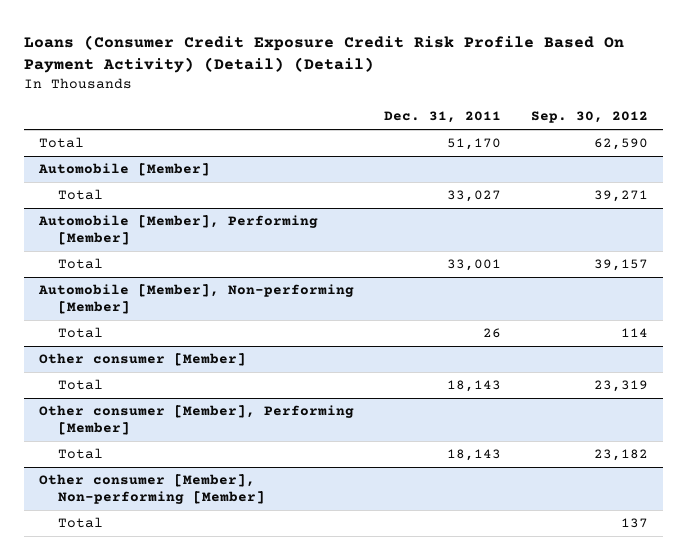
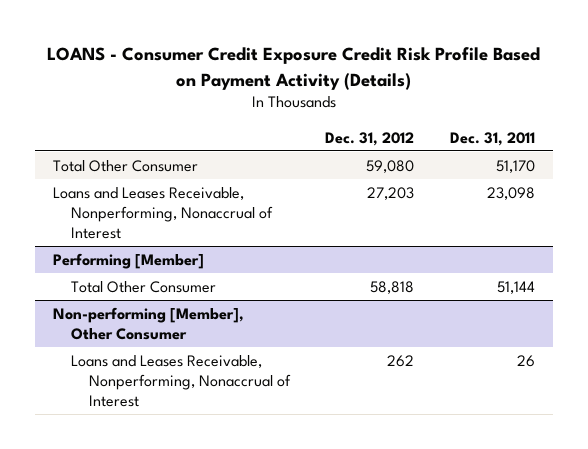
- Loans (Consumer Credit Exposure Credit Risk Profile Based On Payment Activity) (Detail) (Detail)
+ LOANS - Consumer Credit Exposure Credit Risk Profile Based on Payment Activity (Details)
- | Dec. 31, 2011 | Sep. 30, 2012
+ | Dec. 31, 2012 | Dec. 31, 2011
- Total | 51,170 | 62,590
- Automobile [Member]
- Total | 33,027 | 39,271
- Automobile [Member], Performing [Member]
- Total | 33,001 | 39,157
- Automobile [Member], Non-performing [Member]
- Total | 26 | 114
- Other consumer [Member]
- Total | 18,143 | 23,319
- Other consumer [Member], Performing [Member]
- Total | 18,143 | 23,182
- Other consumer [Member], Non-performing [Member]
- Total | | 137
+ Total Other Consumer | 59,080 | 51,170
+ Loans and Leases Receivable, Nonperforming, Nonaccrual of Interest | 27,203 | 23,098
+ Performing [Member]
+ Total Other Consumer | 58,818 | 51,144
+ Non-performing [Member], Other Consumer
+ Loans and Leases Receivable, Nonperforming, Nonaccrual of Interest | 262 | 26

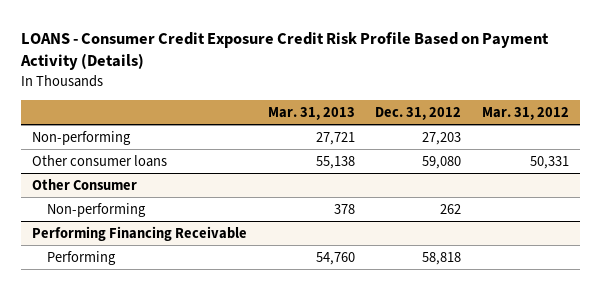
- | Dec. 31, 2012 | Dec. 31, 2011
+ | Mar. 31, 2013 | Dec. 31, 2012 | Mar. 31, 2012
- Total Other Consumer | 59,080 | 51,170
- Loans and Leases Receivable, Nonperforming, Nonaccrual of Interest | 27,203 | 23,098
- Performing [Member]
- Total Other Consumer | 58,818 | 51,144
- Non-performing [Member], Other Consumer
- Loans and Leases Receivable, Nonperforming, Nonaccrual of Interest | 262 | 26
+ Non-performing | 27,721 | 27,203 |
+ Other consumer loans | 55,138 | 59,080 | 50,331
+ Other Consumer
+ Non-performing | 378 | 262 |
+ Performing Financing Receivable
+ Performing | 54,760 | 58,818 |

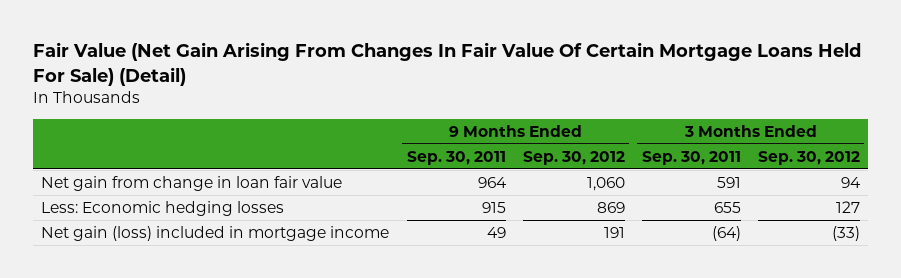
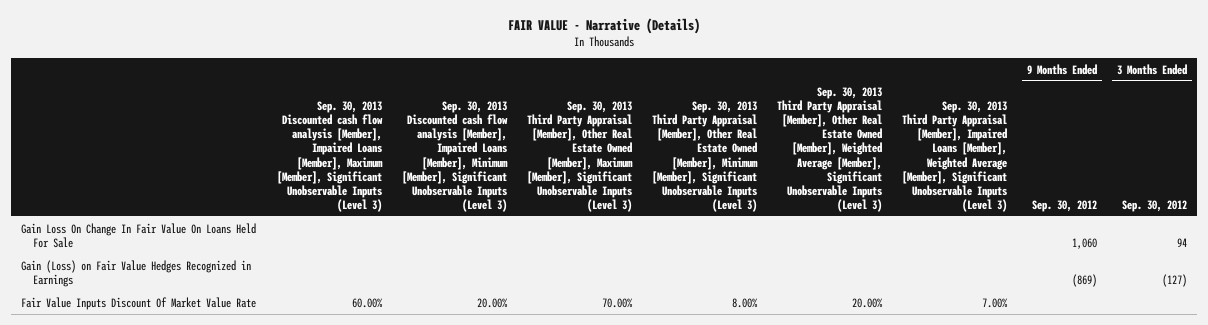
- Fair Value (Net Gain Arising From Changes In Fair Value Of Certain Mortgage Loans Held For Sale) (Detail)
+ FAIR VALUE - Narrative (Details)
- | 9 Months Ended Sep. 30, 2011 | 9 Months Ended Sep. 30, 2012 | 3 Months Ended Sep. 30, 2011 | 3 Months Ended Sep. 30, 2012
+ | Sep. 30, 2013 Discounted cash flow analysis [Member], Impaired Loans [Member], Maximum [Member], Significant Unobservable Inputs (Level 3) | Sep. 30, 2013 Discounted cash flow analysis [Member], Impaired Loans [Member], Minimum [Member], Significant Unobservable Inputs (Level 3) | Sep. 30, 2013 Third Party Appraisal [Member], Other Real Estate Owned [Member], Maximum [Member], Significant Unobservable Inputs (Level 3) | Sep. 30, 2013 Third Party Appraisal [Member], Other Real Estate Owned [Member], Minimum [Member], Significant Unobservable Inputs (Level 3) | Sep. 30, 2013 Third Party Appraisal [Member], Other Real Estate Owned [Member], Weighted Average [Member], Significant Unobservable Inputs (Level 3) | Sep. 30, 2013 Third Party Appraisal [Member], Impaired Loans [Member], Weighted Average [Member], Significant Unobservable Inputs (Level 3) | 9 Months Ended Sep. 30, 2012 | 3 Months Ended Sep. 30, 2012
- Net gain from change in loan fair value | 964 | 1,060 | 591 | 94
- Less: Economic hedging losses | 915 | 869 | 655 | 127
- Net gain (loss) included in mortgage income | 49 | 191 | (64) | (33)
+ Gain Loss On Change In Fair Value On Loans Held For Sale | | | | | | | 1,060 | 94
+ Gain (Loss) on Fair Value Hedges Recognized in Earnings | | | | | | | (869) | (127)
+ Fair Value Inputs Discount Of Market Value Rate | 60.00% | 20.00% | 70.00% | 8.00% | 20.00% | 7.00% | |

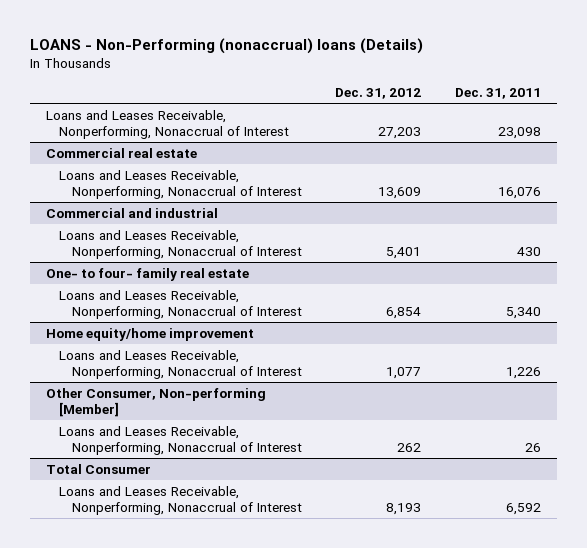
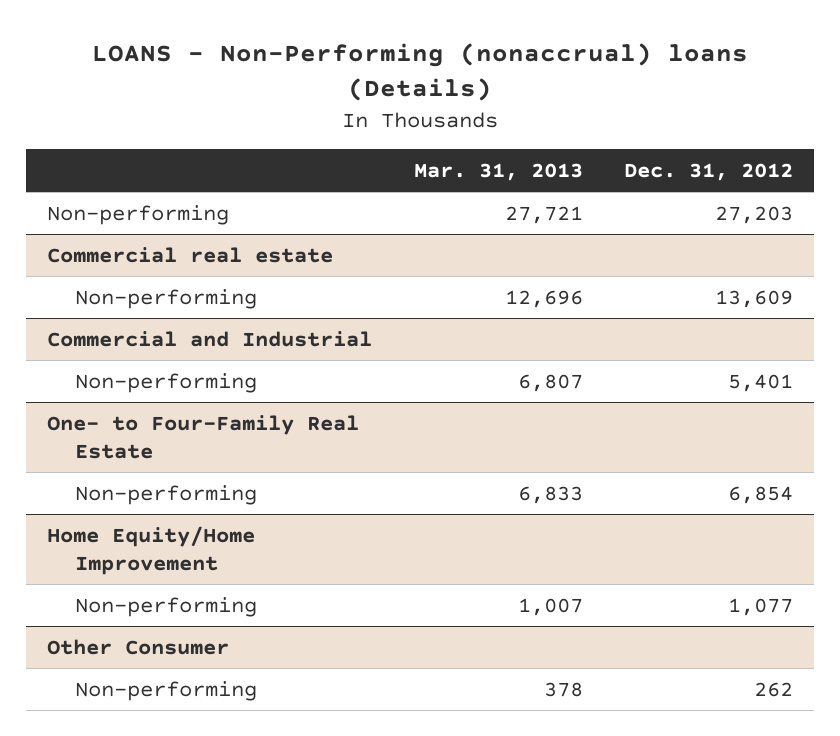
- | Dec. 31, 2012 | Dec. 31, 2011
+ | Mar. 31, 2013 | Dec. 31, 2012
- Loans and Leases Receivable, Nonperforming, Nonaccrual of Interest | 27,203 | 23,098
+ Non-performing | 27,721 | 27,203
@ Commercial real estate
- Loans and Leases Receivable, Nonperforming, Nonaccrual of Interest | 13,609 | 16,076
- Commercial and industrial
- Loans and Leases Receivable, Nonperforming, Nonaccrual of Interest | 5,401 | 430
- One- to four- family real estate
- Loans and Leases Receivable, Nonperforming, Nonaccrual of Interest | 6,854 | 5,340
- Home equity/home improvement
- Loans and Leases Receivable, Nonperforming, Nonaccrual of Interest | 1,077 | 1,226
- Other Consumer, Non-performing [Member]
- Loans and Leases Receivable, Nonperforming, Nonaccrual of Interest | 262 | 26
- Total Consumer
- Loans and Leases Receivable, Nonperforming, Nonaccrual of Interest | 8,193 | 6,592
@ Commercial real estate
+ Non-performing | 12,696 | 13,609
+ Commercial and Industrial
+ Non-performing | 6,807 | 5,401
+ One- to Four-Family Real Estate
+ Non-performing | 6,833 | 6,854
+ Home Equity/Home Improvement
+ Non-performing | 1,007 | 1,077
+ Other Consumer
+ Non-performing | 378 | 262

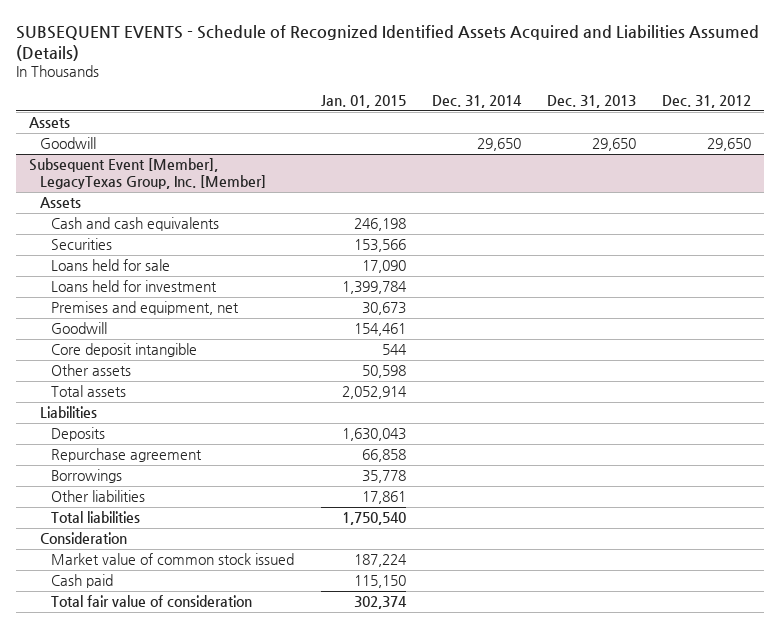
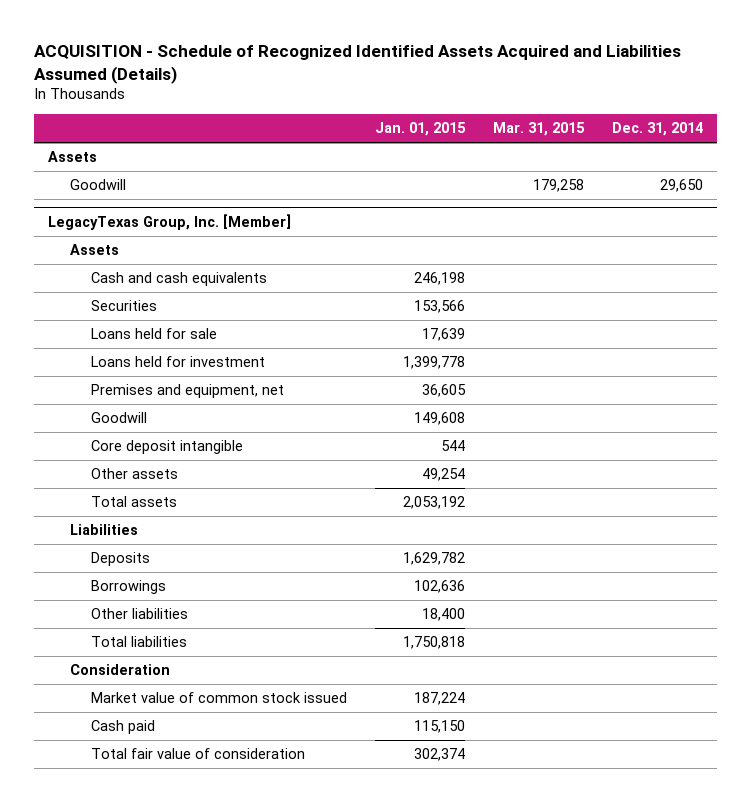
- SUBSEQUENT EVENTS - Schedule of Recognized Identified Assets Acquired and Liabilities Assumed (Details)
+ ACQUISITION - Schedule of Recognized Identified Assets Acquired and Liabilities Assumed (Details)
- | Jan. 01, 2015 | Dec. 31, 2014 | Dec. 31, 2013 | Dec. 31, 2012
+ | Jan. 01, 2015 | Mar. 31, 2015 | Dec. 31, 2014
- Subsequent Event [Member], LegacyTexas Group, Inc. [Member]
+ LegacyTexas Group, Inc. [Member]
- Loans held for sale | 17,090 | | |
- Loans held for investment | 1,399,784 | | |
- Premises and equipment, net | 30,673 | | |
- Goodwill | 154,461 | | |
+ Loans held for sale | 17,639 | |
+ Loans held for investment | 1,399,778 | |
+ Premises and equipment, net | 36,605 | |
+ Goodwill | 149,608 | |
- Other assets | 50,598 | | |
- Total assets | 2,052,914 | | |
+ Other assets | 49,254 | |
+ Total assets | 2,053,192 | |
- Deposits | 1,630,043 | | |
- Repurchase agreement | 66,858 | | |
- Borrowings | 35,778 | | |
- Other liabilities | 17,861 | | |
- Total liabilities | 1,750,540 | | |
+ Deposits | 1,629,782 | |
+ Borrowings | 102,636 | |
+ Other liabilities | 18,400 | |
+ Total liabilities | 1,750,818 | |

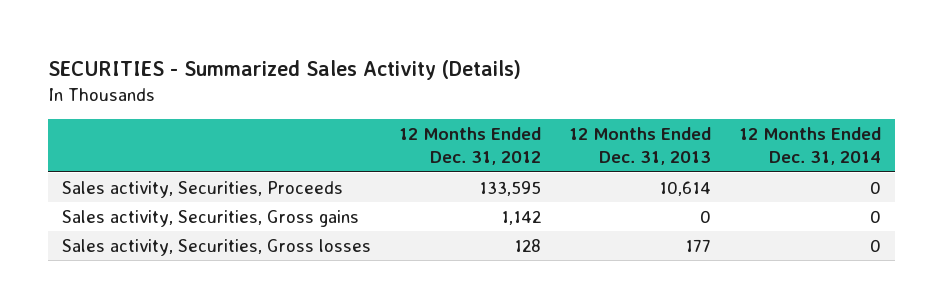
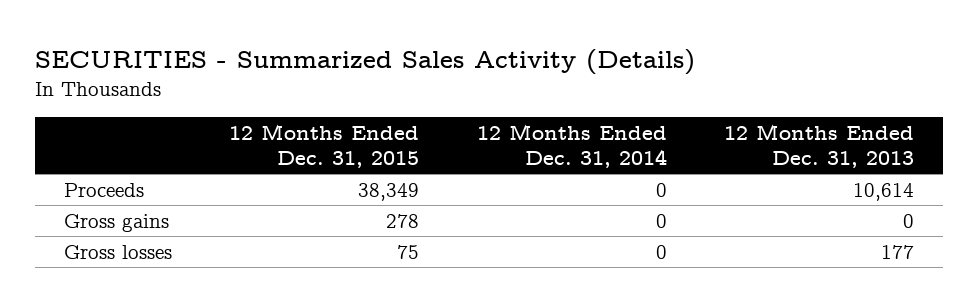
- | 12 Months Ended Dec. 31, 2012 | 12 Months Ended Dec. 31, 2013 | 12 Months Ended Dec. 31, 2014
+ | 12 Months Ended Dec. 31, 2015 | 12 Months Ended Dec. 31, 2014 | 12 Months Ended Dec. 31, 2013
- Sales activity, Securities, Proceeds | 133,595 | 10,614 | 0
- Sales activity, Securities, Gross gains | 1,142 | 0 | 0
- Sales activity, Securities, Gross losses | 128 | 177 | 0
+ Proceeds | 38,349 | 0 | 10,614
+ Gross gains | 278 | 0 | 0
+ Gross losses | 75 | 0 | 177

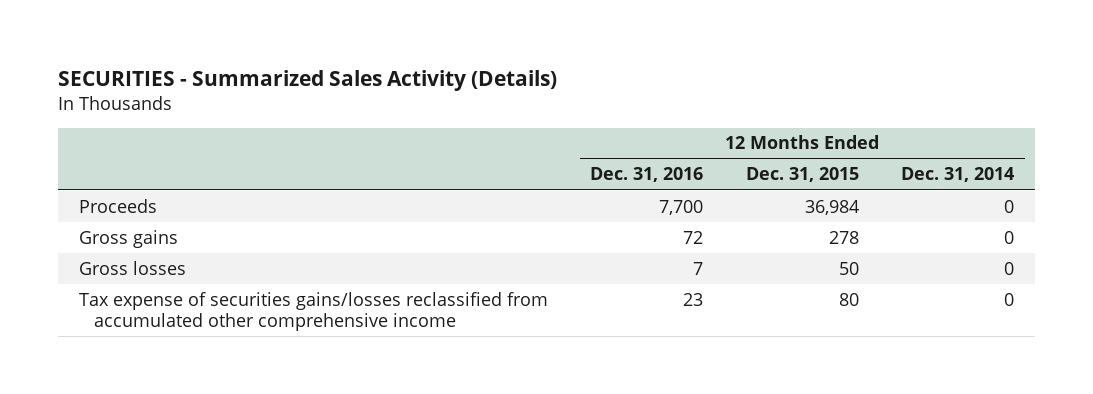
- | 12 Months Ended Dec. 31, 2015 | 12 Months Ended Dec. 31, 2014 | 12 Months Ended Dec. 31, 2013
+ | 12 Months Ended Dec. 31, 2016 | 12 Months Ended Dec. 31, 2015 | 12 Months Ended Dec. 31, 2014
- Proceeds | 38,349 | 0 | 10,614
+ Proceeds | 7,700 | 36,984 | 0
- Gross losses | 75 | 0 | 177
+ Gross losses | 7 | 50 | 0
+ Tax expense of securities gains/losses reclassified from accumulated other comprehensive income | 23 | 80 | 0

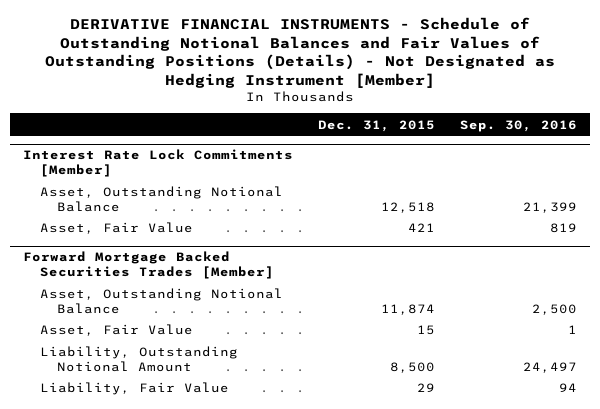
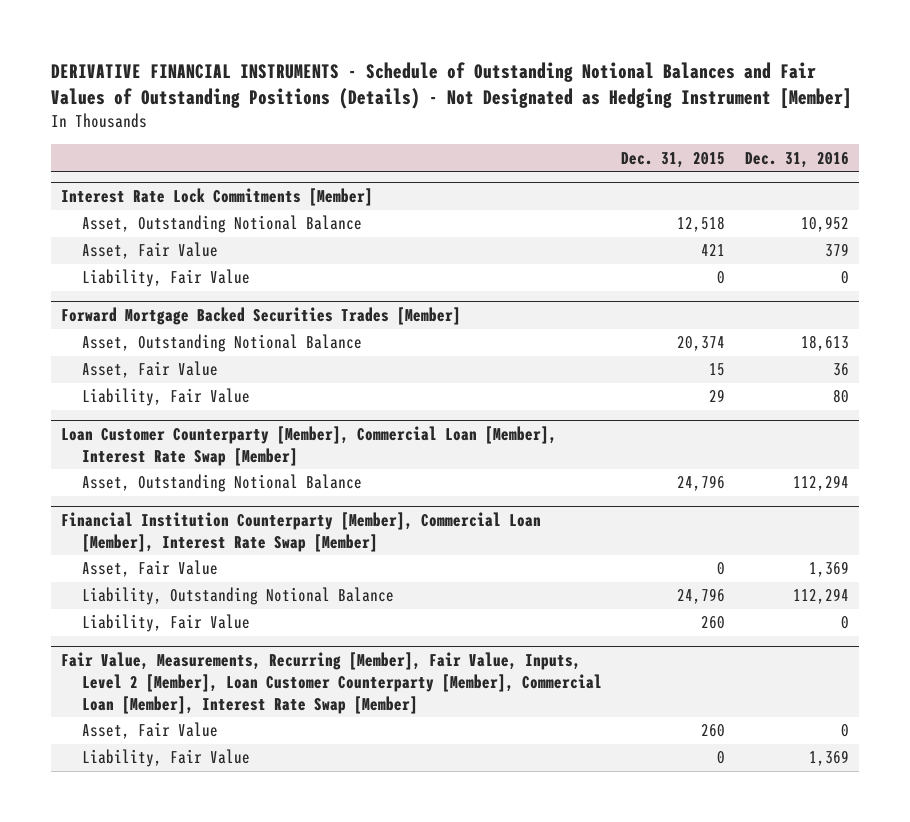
- | Dec. 31, 2015 | Sep. 30, 2016
+ | Dec. 31, 2015 | Dec. 31, 2016
@ Interest Rate Lock Commitments [Member]
+ Liability, Fair Value | 0 | 0
@ Forward Mortgage Backed Securities Trades [Member]
- Asset, Outstanding Notional Balance | 11,874 | 2,500
+ Asset, Outstanding Notional Balance | 20,374 | 18,613
- Liability, Outstanding Notional Amount | 8,500 | 24,497
+ Loan Customer Counterparty [Member], Commercial Loan [Member], Interest Rate Swap [Member]
+ Asset, Outstanding Notional Balance | 24,796 | 112,294
+ Financial Institution Counterparty [Member], Commercial Loan [Member], Interest Rate Swap [Member]
+ Asset, Fair Value | 0 | 1,369
+ Liability, Outstanding Notional Balance | 24,796 | 112,294
+ Liability, Fair Value | 260 | 0
+ Fair Value, Measurements, Recurring [Member], Fair Value, Inputs, Level 2 [Member], Loan Customer Counterparty [Member], Commercial Loan [Member], Interest Rate Swap [Member]
+ Asset, Fair Value | 260 | 0
+ Liability, Fair Value | 0 | 1,369

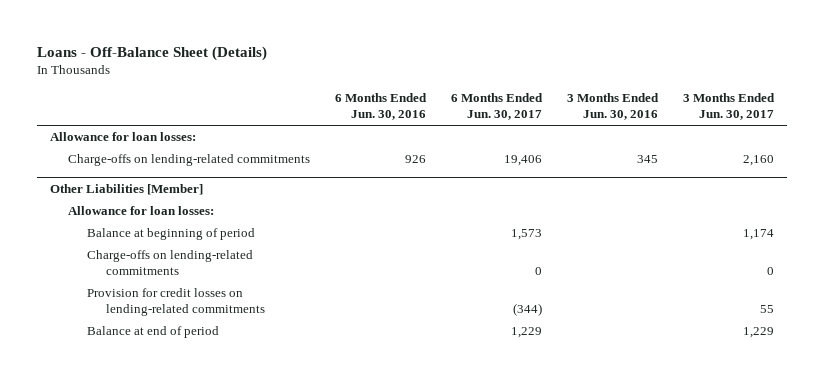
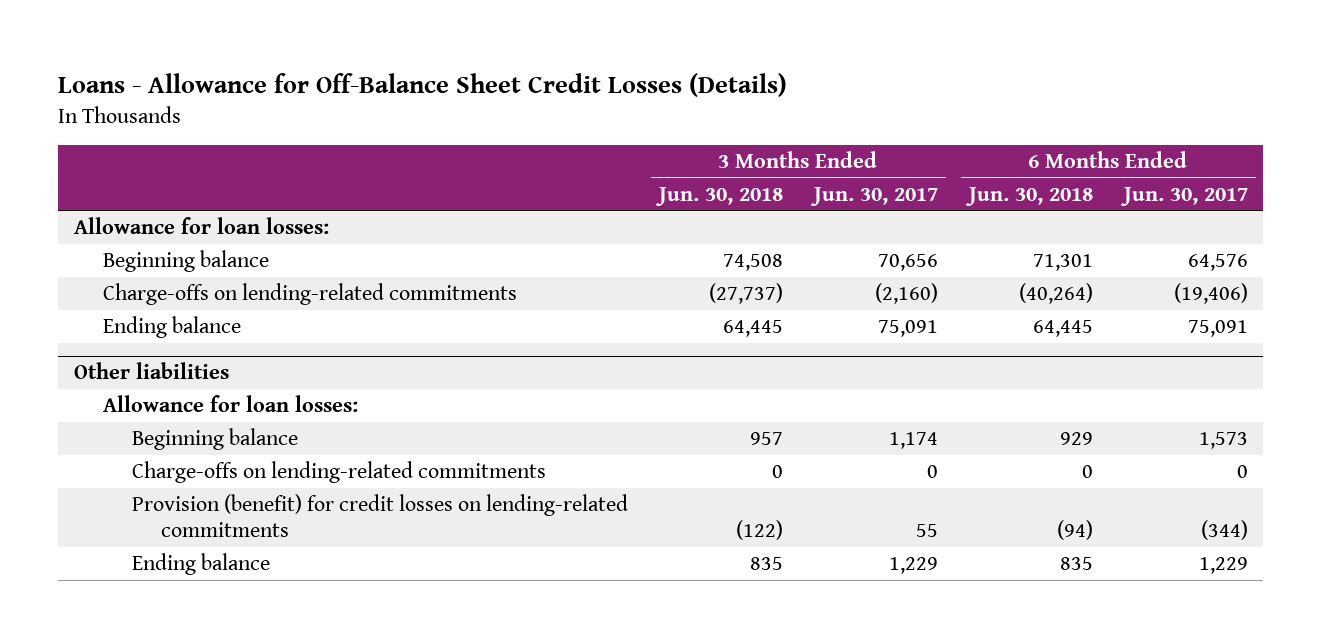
- Loans - Off-Balance Sheet (Details)
+ Loans - Allowance for Off-Balance Sheet Credit Losses (Details)
- | 6 Months Ended Jun. 30, 2016 | 6 Months Ended Jun. 30, 2017 | 3 Months Ended Jun. 30, 2016 | 3 Months Ended Jun. 30, 2017
+ | 3 Months Ended Jun. 30, 2018 | 3 Months Ended Jun. 30, 2017 | 6 Months Ended Jun. 30, 2018 | 6 Months Ended Jun. 30, 2017
- Charge-offs on lending-related commitments | 926 | 19,406 | 345 | 2,160
- Other Liabilities [Member]
+ Beginning balance | 74,508 | 70,656 | 71,301 | 64,576
+ Charge-offs on lending-related commitments | (27,737) | (2,160) | (40,264) | (19,406)
+ Ending balance | 64,445 | 75,091 | 64,445 | 75,091
+ Other liabilities
- Balance at beginning of period | | 1,573 | | 1,174
+ Beginning balance | 957 | 1,174 | 929 | 1,573
- Provision for credit losses on lending-related commitments | | (344) | | 55
- Balance at end of period | | 1,229 | | 1,229
+ Provision (benefit) for credit losses on lending-related commitments | (122) | 55 | (94) | (344)
+ Ending balance | 835 | 1,229 | 835 | 1,229

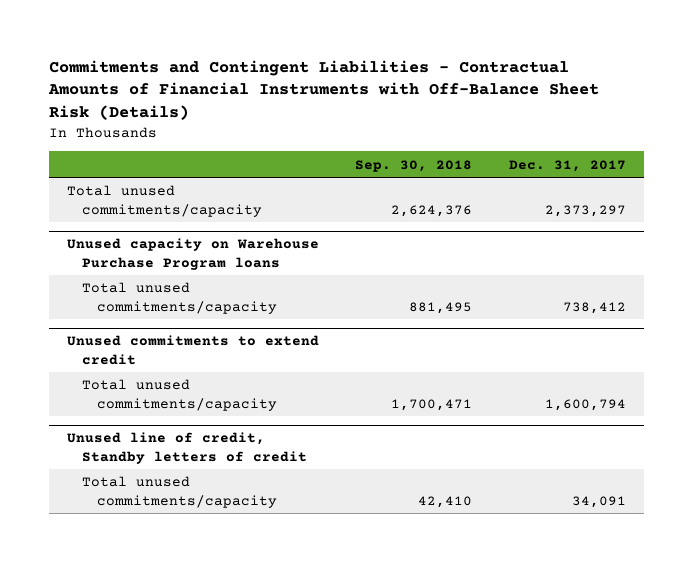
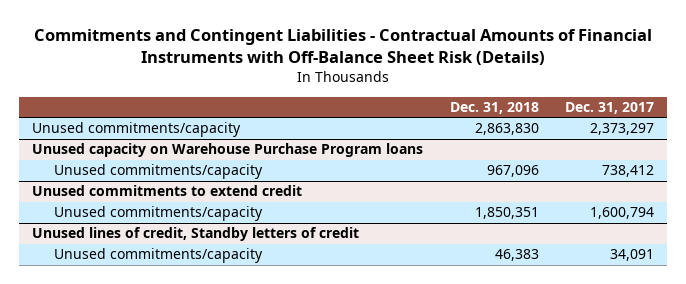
- | Sep. 30, 2018 | Dec. 31, 2017
+ | Dec. 31, 2018 | Dec. 31, 2017
- Total unused commitments/capacity | 2,624,376 | 2,373,297
+ Unused commitments/capacity | 2,863,830 | 2,373,297
@ Unused capacity on Warehouse Purchase Program loans
- Total unused commitments/capacity | 881,495 | 738,412
+ Unused commitments/capacity | 967,096 | 738,412
@ Unused commitments to extend credit
- Total unused commitments/capacity | 1,700,471 | 1,600,794
- Unused line of credit, Standby letters of credit
- Total unused commitments/capacity | 42,410 | 34,091
@ Unused commitments to extend credit
+ Unused commitments/capacity | 1,850,351 | 1,600,794
+ Unused lines of credit, Standby letters of credit
+ Unused commitments/capacity | 46,383 | 34,091

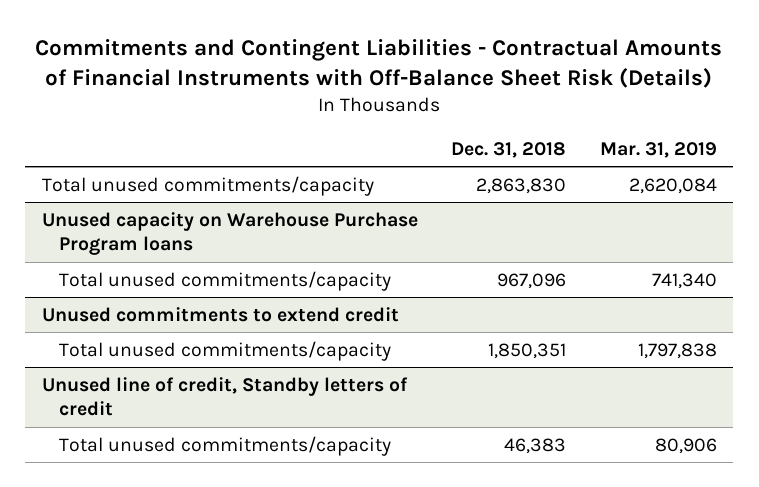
- | Dec. 31, 2018 | Dec. 31, 2017
+ | Dec. 31, 2018 | Mar. 31, 2019
- Unused commitments/capacity | 2,863,830 | 2,373,297
+ Total unused commitments/capacity | 2,863,830 | 2,620,084
@ Unused capacity on Warehouse Purchase Program loans
- Unused commitments/capacity | 967,096 | 738,412
+ Total unused commitments/capacity | 967,096 | 741,340
@ Unused commitments to extend credit
- Unused commitments/capacity | 1,850,351 | 1,600,794
- Unused lines of credit, Standby letters of credit
- Unused commitments/capacity | 46,383 | 34,091
@ Unused commitments to extend credit
+ Total unused commitments/capacity | 1,850,351 | 1,797,838
+ Unused line of credit, Standby letters of credit
+ Total unused commitments/capacity | 46,383 | 80,906

